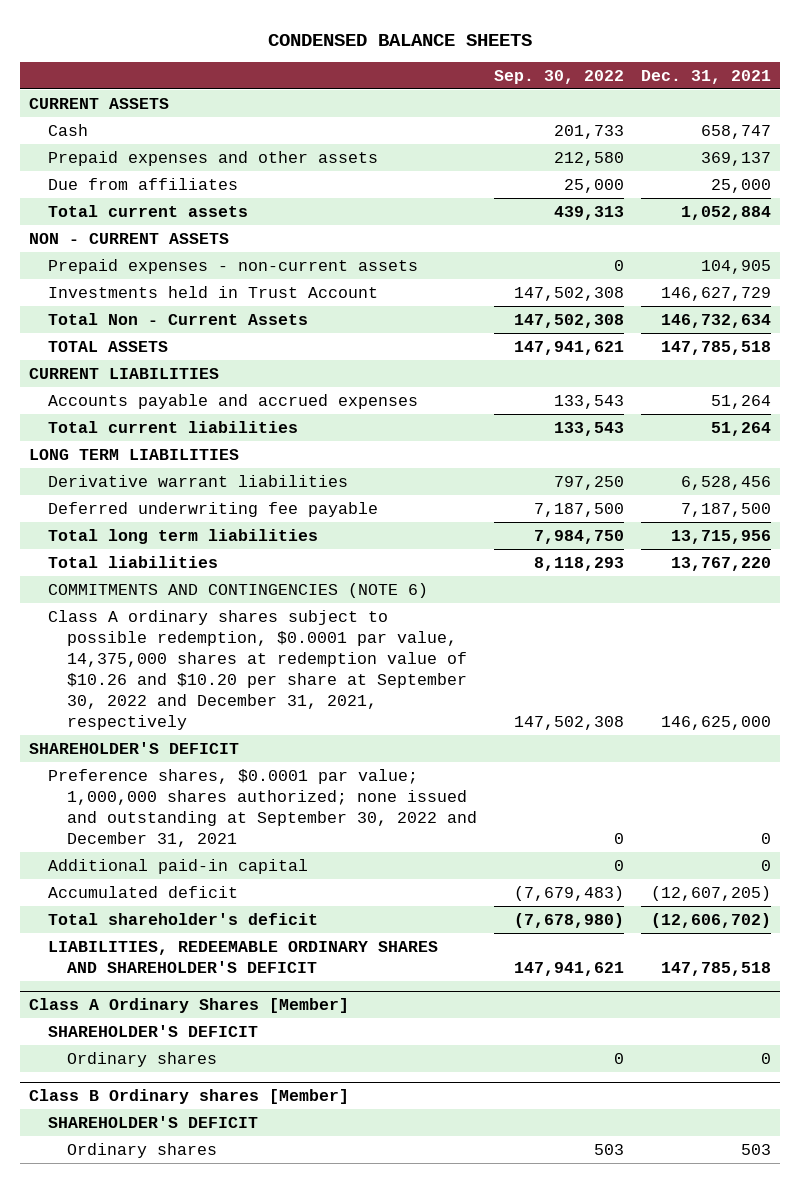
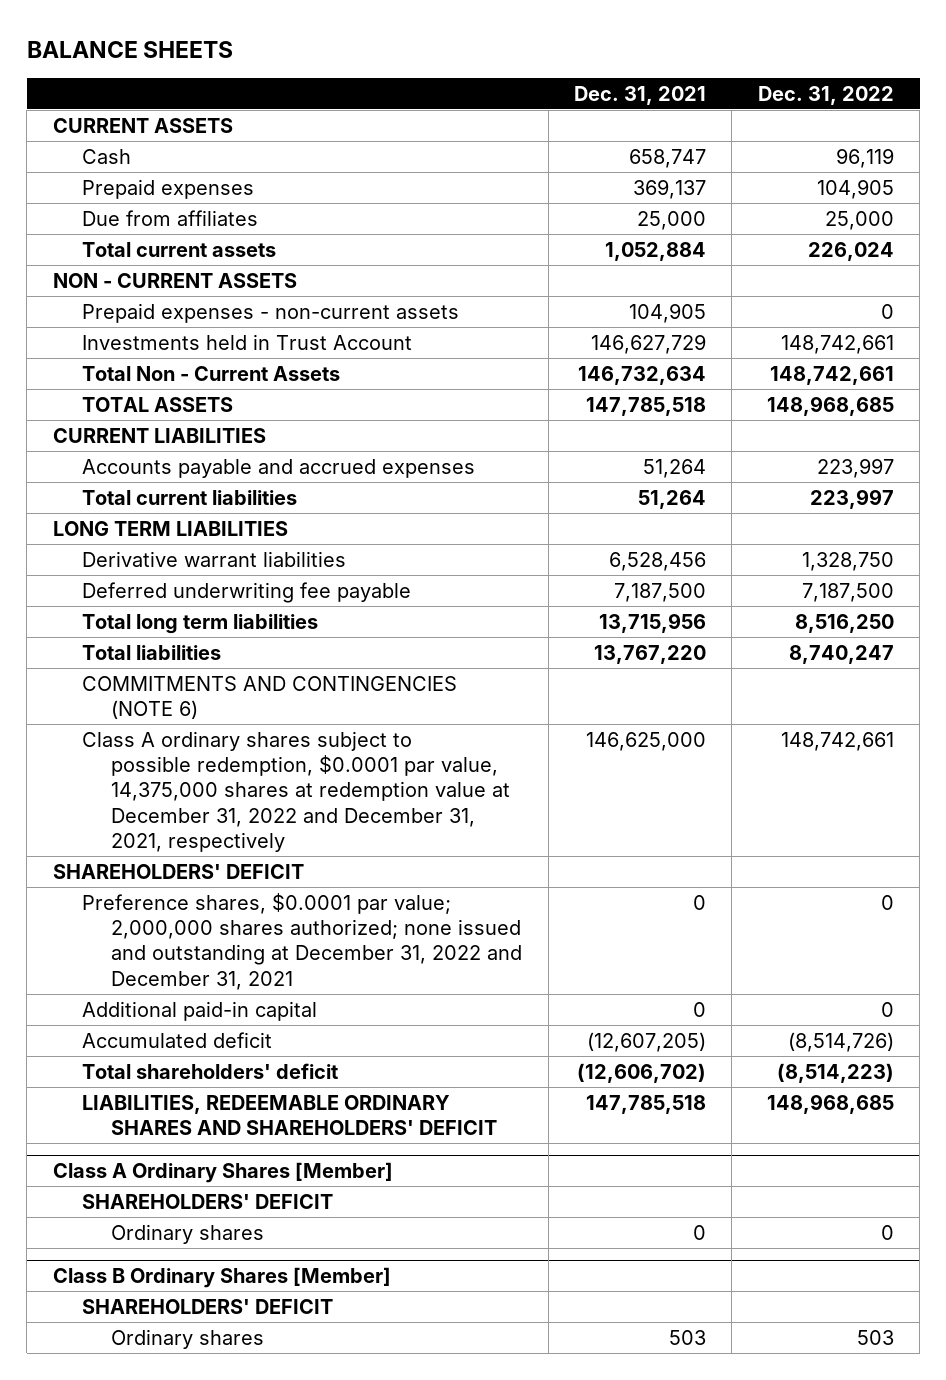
- CONDENSED BALANCE SHEETS
+ BALANCE SHEETS
- | Sep. 30, 2022 | Dec. 31, 2021
+ | Dec. 31, 2021 | Dec. 31, 2022
- Prepaid expenses and other assets | 212,580 | 369,137
+ Prepaid expenses | 369,137 | 104,905
- Class A ordinary shares subject to possible redemption, $0.0001 par value, 14,375,000 shares at redemption value of $10.26 and $10.20 per share at September 30, 2022 and December 31, 2021, respectively | 147,502,308 | 146,625,000
- SHAREHOLDER'S DEFICIT
- Preference shares, $0.0001 par value; 1,000,000 shares authorized; none issued and outstanding at September 30, 2022 and December 31, 2021 | 0 | 0
+ Class A ordinary shares subject to possible redemption, $0.0001 par value, 14,375,000 shares at redemption value at December 31, 2022 and December 31, 2021, respectively | 146,625,000 | 148,742,661
+ SHAREHOLDERS' DEFICIT
+ Preference shares, $0.0001 par value; 2,000,000 shares authorized; none issued and outstanding at December 31, 2022 and December 31, 2021 | 0 | 0
- Total shareholder's deficit | (7,678,980) | (12,606,702)
- LIABILITIES, REDEEMABLE ORDINARY SHARES AND SHAREHOLDER'S DEFICIT | 147,941,621 | 147,785,518
+ Total shareholders' deficit | (12,606,702) | (8,514,223)
+ LIABILITIES, REDEEMABLE ORDINARY SHARES AND SHAREHOLDERS' DEFICIT | 147,785,518 | 148,968,685
@ Class A Ordinary Shares [Member]
- SHAREHOLDER'S DEFICIT
+ SHAREHOLDERS' DEFICIT
- Class B Ordinary shares [Member]
- SHAREHOLDER'S DEFICIT
+ Class B Ordinary Shares [Member]
+ SHAREHOLDERS' DEFICIT

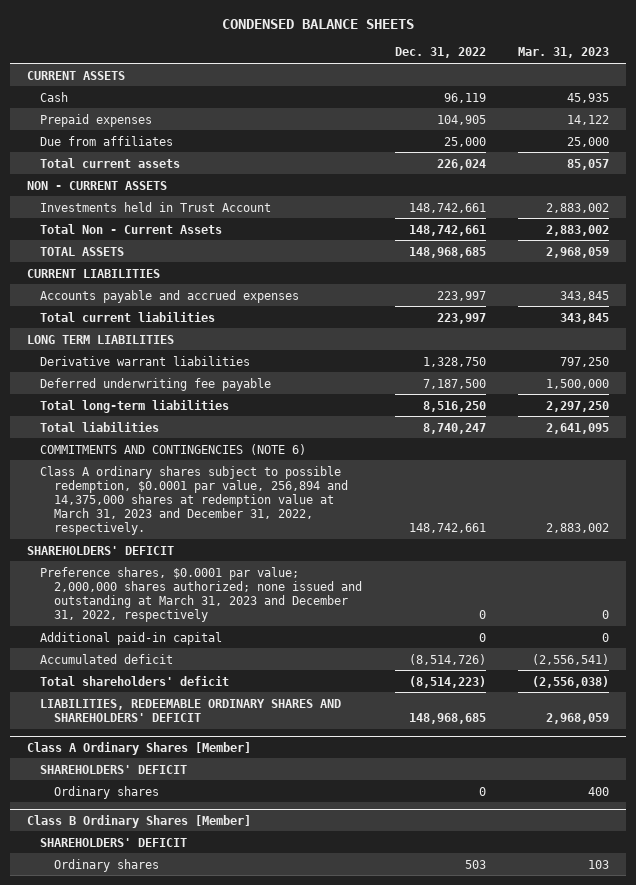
- BALANCE SHEETS
+ CONDENSED BALANCE SHEETS
- | Dec. 31, 2021 | Dec. 31, 2022
+ | Dec. 31, 2022 | Mar. 31, 2023
- Prepaid expenses - non-current assets | 104,905 | 0
- Total long term liabilities | 13,715,956 | 8,516,250
+ Total long-term liabilities | 8,516,250 | 2,297,250
- Class A ordinary shares subject to possible redemption, $0.0001 par value, 14,375,000 shares at redemption value at December 31, 2022 and December 31, 2021, respectively | 146,625,000 | 148,742,661
+ Class A ordinary shares subject to possible redemption, $0.0001 par value, 256,894 and 14,375,000 shares at redemption value at March 31, 2023 and December 31, 2022, respectively. | 148,742,661 | 2,883,002
- Preference shares, $0.0001 par value; 2,000,000 shares authorized; none issued and outstanding at December 31, 2022 and December 31, 2021 | 0 | 0
+ Preference shares, $0.0001 par value; 2,000,000 shares authorized; none issued and outstanding at March 31, 2023 and December 31, 2022, respectively | 0 | 0

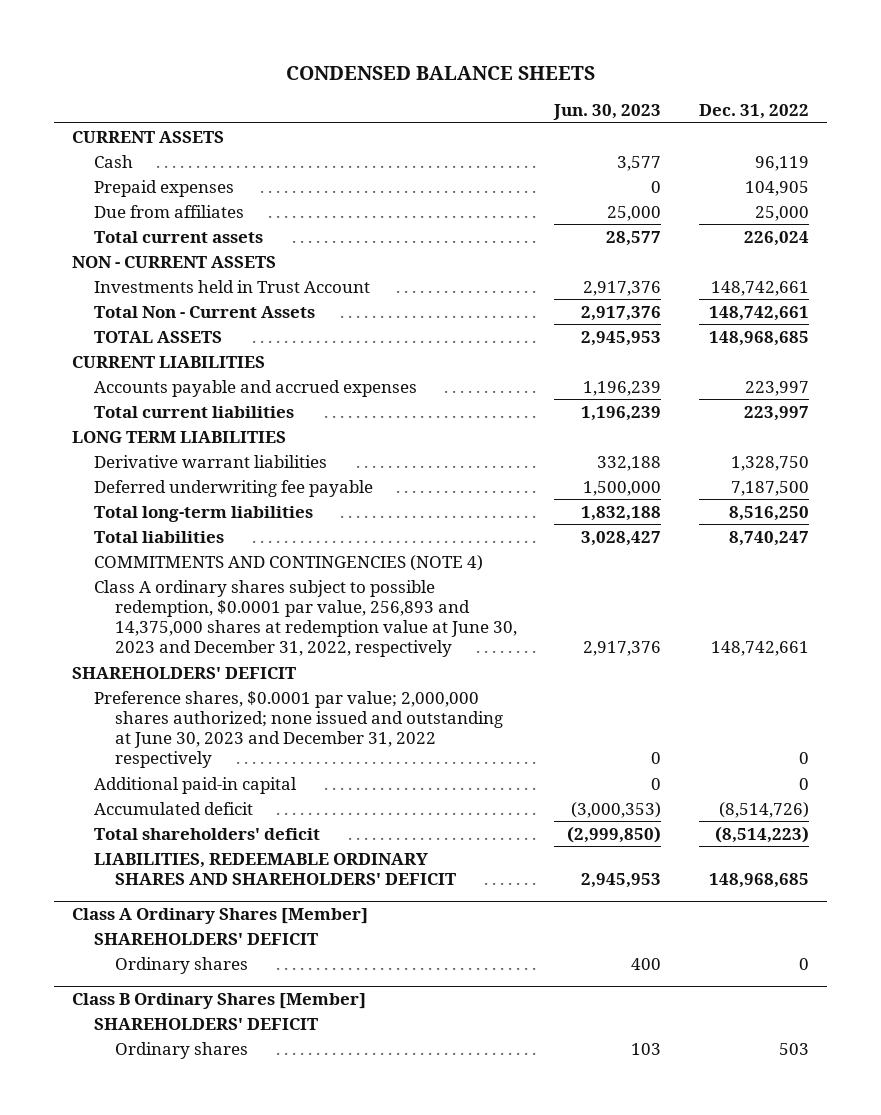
- | Dec. 31, 2022 | Mar. 31, 2023
+ | Jun. 30, 2023 | Dec. 31, 2022
- COMMITMENTS AND CONTINGENCIES (NOTE 6)
- Class A ordinary shares subject to possible redemption, $0.0001 par value, 256,894 and 14,375,000 shares at redemption value at March 31, 2023 and December 31, 2022, respectively. | 148,742,661 | 2,883,002
+ COMMITMENTS AND CONTINGENCIES (NOTE 4)
+ Class A ordinary shares subject to possible redemption, $0.0001 par value, 256,893 and 14,375,000 shares at redemption value at June 30, 2023 and December 31, 2022, respectively | 2,917,376 | 148,742,661
- Preference shares, $0.0001 par value; 2,000,000 shares authorized; none issued and outstanding at March 31, 2023 and December 31, 2022, respectively | 0 | 0
+ Preference shares, $0.0001 par value; 2,000,000 shares authorized; none issued and outstanding at June 30, 2023 and December 31, 2022 respectively | 0 | 0

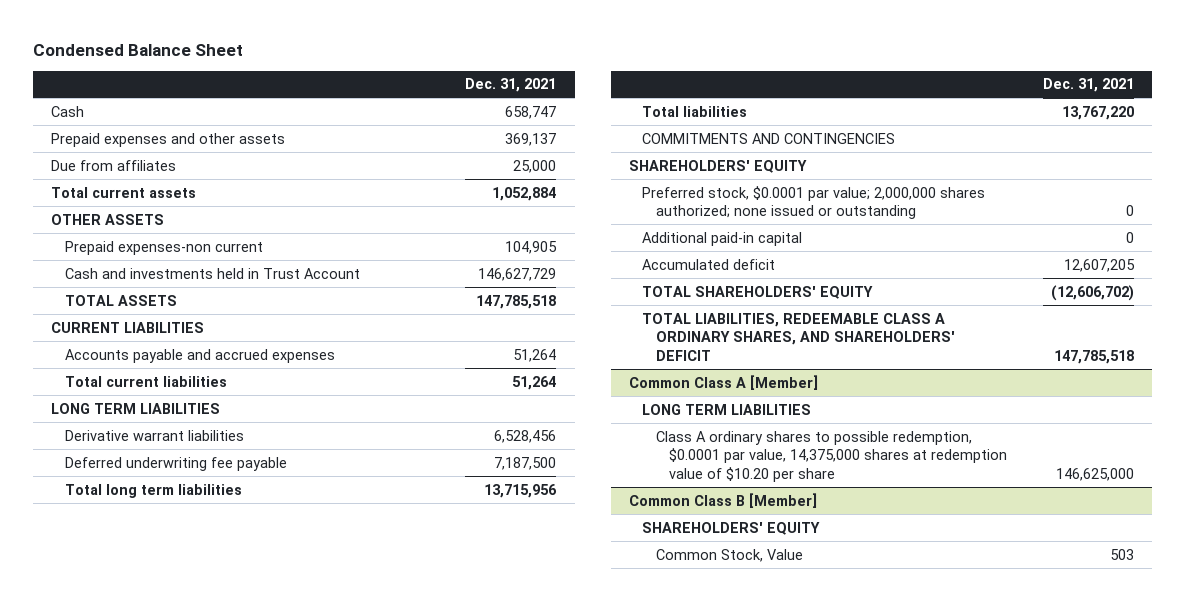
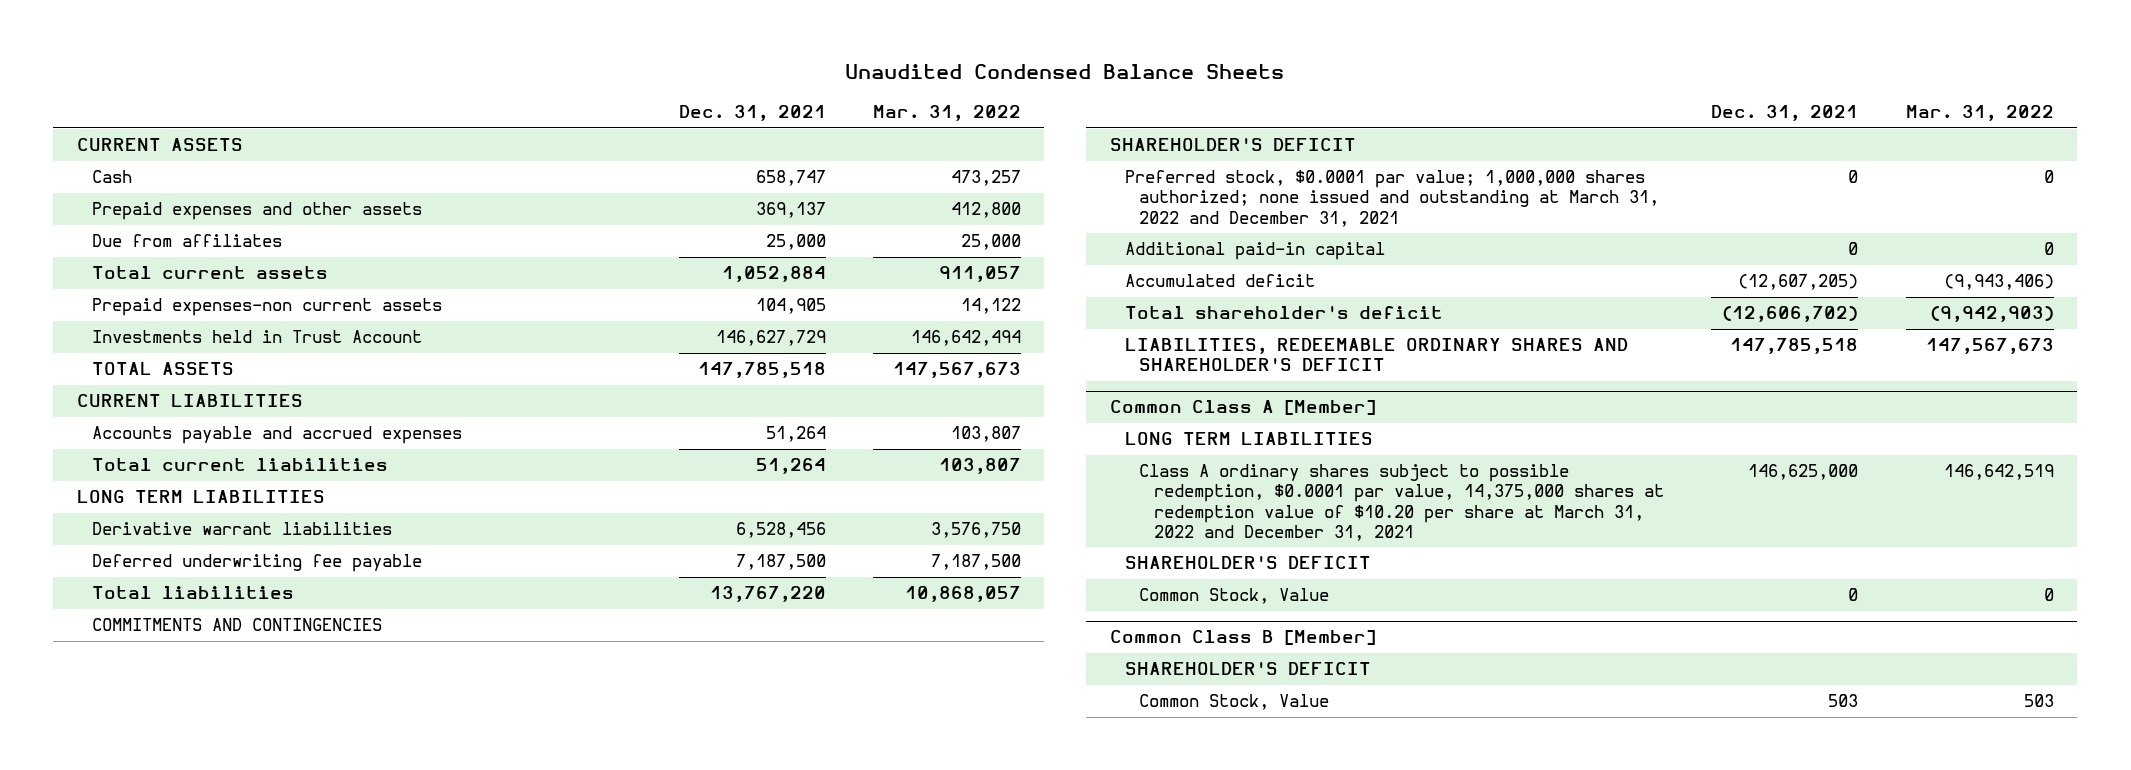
- Condensed Balance Sheet
+ Unaudited Condensed Balance Sheets
- | Dec. 31, 2021
+ | Dec. 31, 2021 | Mar. 31, 2022
+ CURRENT ASSETS
- OTHER ASSETS
- Prepaid expenses-non current | 104,905
- Cash and investments held in Trust Account | 146,627,729
+ Prepaid expenses-non current assets | 104,905 | 14,122
+ Investments held in Trust Account | 146,627,729 | 146,642,494
- Total long term liabilities | 13,715,956
- SHAREHOLDERS' EQUITY
- Preferred stock, $0.0001 par value; 2,000,000 shares authorized; none issued or outstanding | 0
+ SHAREHOLDER'S DEFICIT
+ Preferred stock, $0.0001 par value; 1,000,000 shares authorized; none issued and outstanding at March 31, 2022 and December 31, 2021 | 0 | 0
- Accumulated deficit | 12,607,205
- TOTAL SHAREHOLDERS' EQUITY | (12,606,702)
- TOTAL LIABILITIES, REDEEMABLE CLASS A ORDINARY SHARES, AND SHAREHOLDERS' DEFICIT | 147,785,518
+ Accumulated deficit | (12,607,205) | (9,943,406)
+ Total shareholder's deficit | (12,606,702) | (9,942,903)
+ LIABILITIES, REDEEMABLE ORDINARY SHARES AND SHAREHOLDER'S DEFICIT | 147,785,518 | 147,567,673
@ Common Class A [Member]
- Class A ordinary shares to possible redemption, $0.0001 par value, 14,375,000 shares at redemption value of $10.20 per share | 146,625,000
+ Class A ordinary shares subject to possible redemption, $0.0001 par value, 14,375,000 shares at redemption value of $10.20 per share at March 31, 2022 and December 31, 2021 | 146,625,000 | 146,642,519
+ SHAREHOLDER'S DEFICIT
+ Common Stock, Value | 0 | 0
@ Common Class B [Member]
- SHAREHOLDERS' EQUITY
+ SHAREHOLDER'S DEFICIT

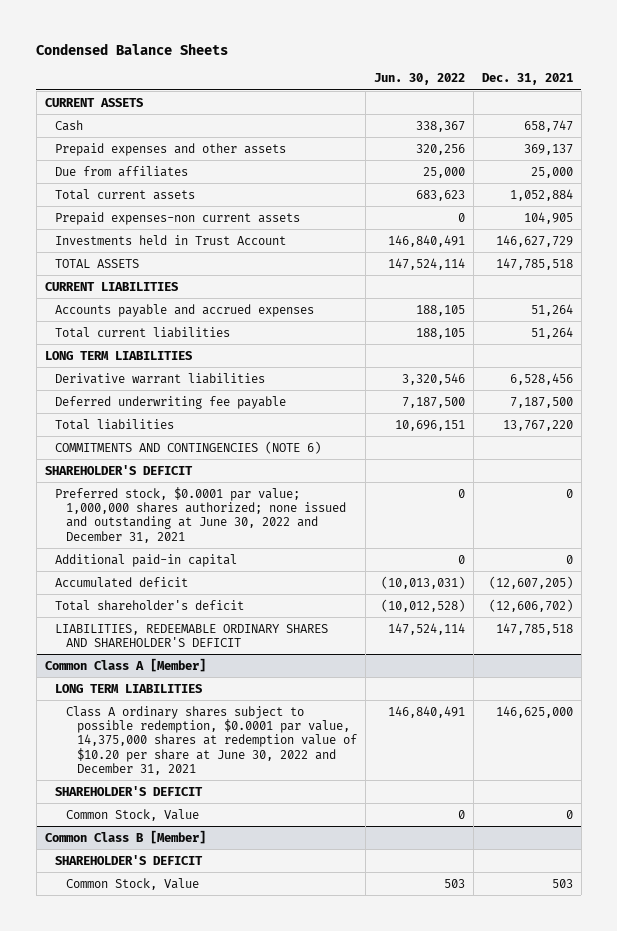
- Unaudited Condensed Balance Sheets
+ Condensed Balance Sheets
- | Dec. 31, 2021 | Mar. 31, 2022
+ | Jun. 30, 2022 | Dec. 31, 2021
- COMMITMENTS AND CONTINGENCIES
+ COMMITMENTS AND CONTINGENCIES (NOTE 6)
- Preferred stock, $0.0001 par value; 1,000,000 shares authorized; none issued and outstanding at March 31, 2022 and December 31, 2021 | 0 | 0
+ Preferred stock, $0.0001 par value; 1,000,000 shares authorized; none issued and outstanding at June 30, 2022 and December 31, 2021 | 0 | 0
@ Common Class A [Member]
- Class A ordinary shares subject to possible redemption, $0.0001 par value, 14,375,000 shares at redemption value of $10.20 per share at March 31, 2022 and December 31, 2021 | 146,625,000 | 146,642,519
+ Class A ordinary shares subject to possible redemption, $0.0001 par value, 14,375,000 shares at redemption value of $10.20 per share at June 30, 2022 and December 31, 2021 | 146,840,491 | 146,625,000

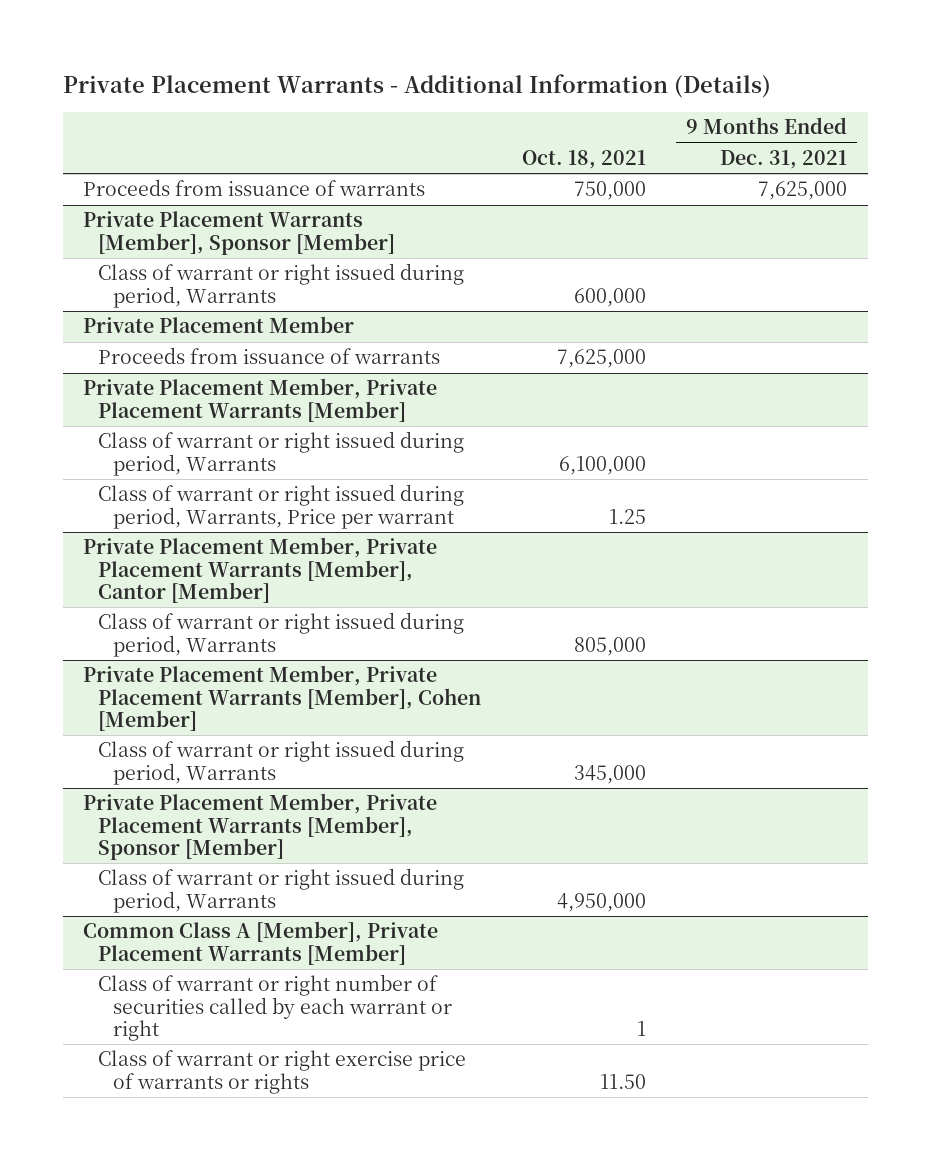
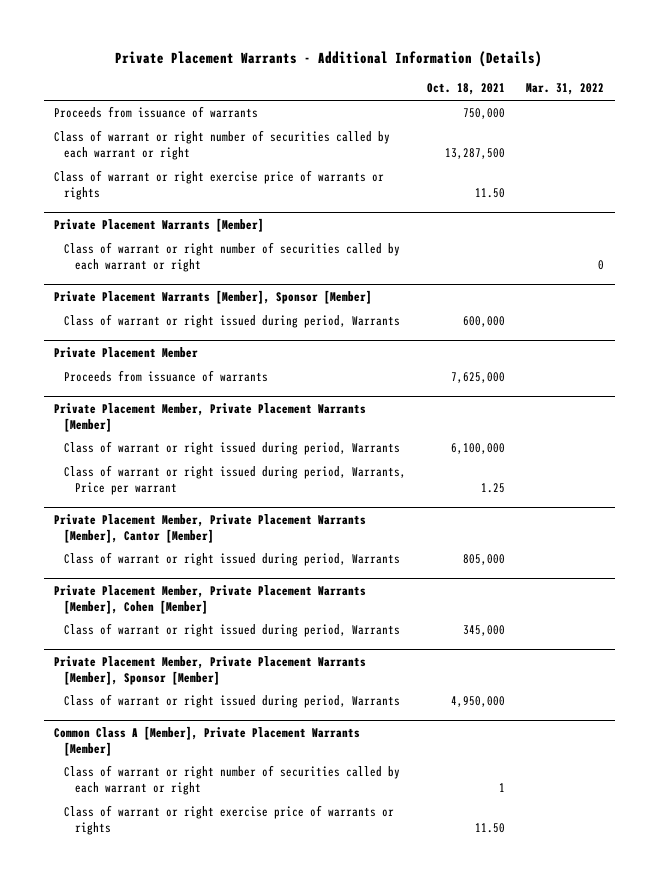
- | Oct. 18, 2021 | 9 Months Ended Dec. 31, 2021
+ | Oct. 18, 2021 | Mar. 31, 2022
+ Class of warrant or right number of securities called by each warrant or right | 13,287,500 |
+ Class of warrant or right exercise price of warrants or rights | 11.50 |
+ Private Placement Warrants [Member]
+ Class of warrant or right number of securities called by each warrant or right | | 0

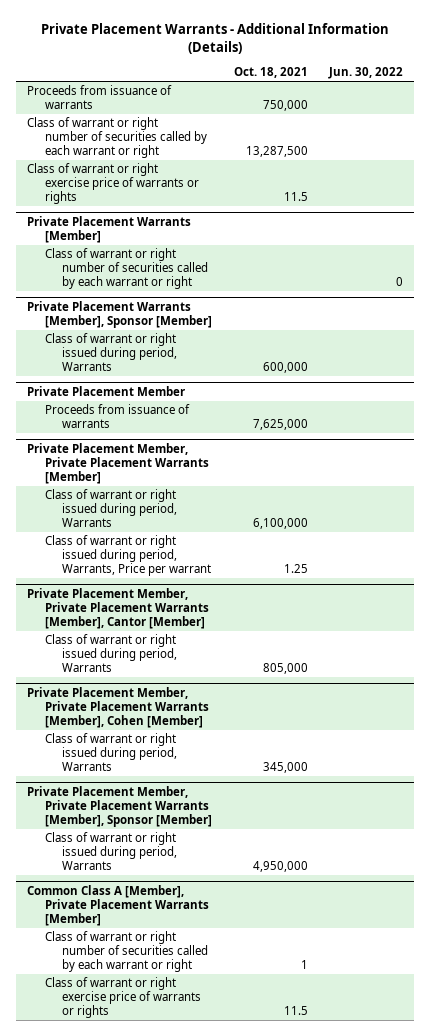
- | Oct. 18, 2021 | Mar. 31, 2022
+ | Oct. 18, 2021 | Jun. 30, 2022
- Class of warrant or right exercise price of warrants or rights | 11.50 |
+ Class of warrant or right exercise price of warrants or rights | 11.5 |
@ Common Class A [Member], Private Placement Warrants [Member]
- Class of warrant or right exercise price of warrants or rights | 11.50 |
+ Class of warrant or right exercise price of warrants or rights | 11.5 |

